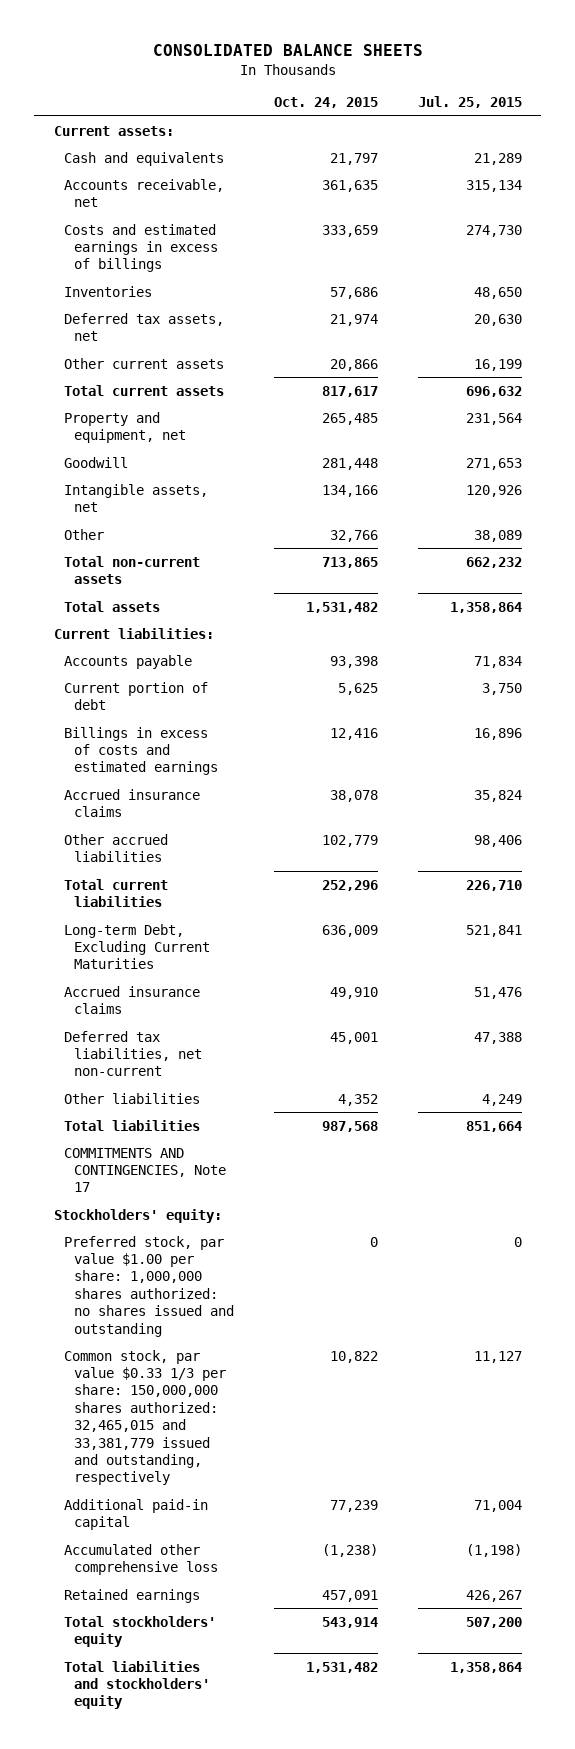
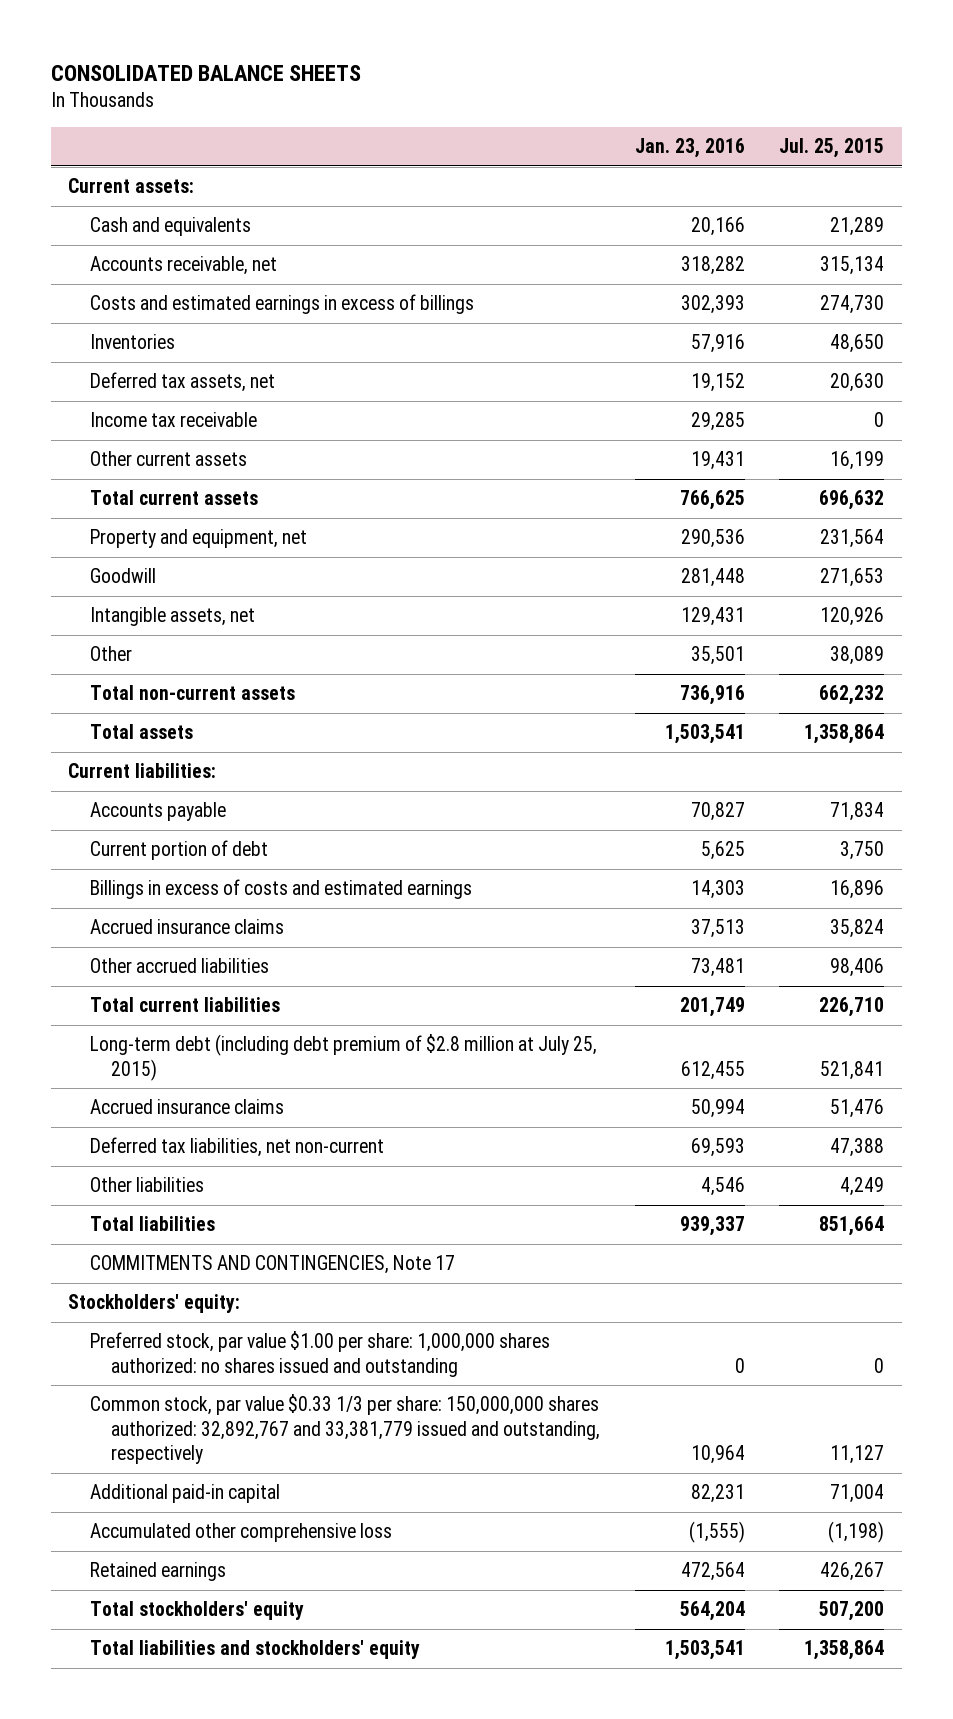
- | Oct. 24, 2015 | Jul. 25, 2015
+ | Jan. 23, 2016 | Jul. 25, 2015
+ Income tax receivable | 29,285 | 0
- Long-term Debt, Excluding Current Maturities | 636,009 | 521,841
+ Long-term debt (including debt premium of $2.8 million at July 25, 2015) | 612,455 | 521,841
- Common stock, par value $0.33 1/3 per share: 150,000,000 shares authorized: 32,465,015 and 33,381,779 issued and outstanding, respectively | 10,822 | 11,127
+ Common stock, par value $0.33 1/3 per share: 150,000,000 shares authorized: 32,892,767 and 33,381,779 issued and outstanding, respectively | 10,964 | 11,127

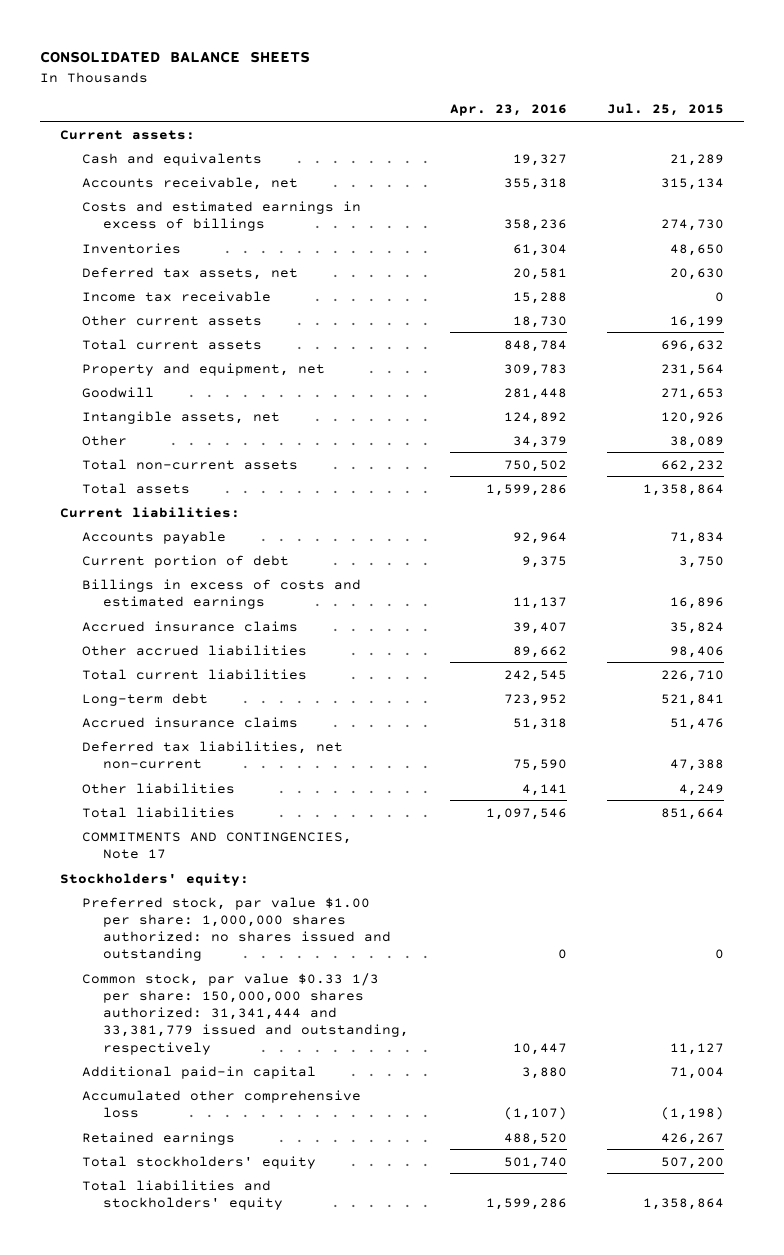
- | Jan. 23, 2016 | Jul. 25, 2015
+ | Apr. 23, 2016 | Jul. 25, 2015
- Long-term debt (including debt premium of $2.8 million at July 25, 2015) | 612,455 | 521,841
+ Long-term debt | 723,952 | 521,841
- Common stock, par value $0.33 1/3 per share: 150,000,000 shares authorized: 32,892,767 and 33,381,779 issued and outstanding, respectively | 10,964 | 11,127
+ Common stock, par value $0.33 1/3 per share: 150,000,000 shares authorized: 31,341,444 and 33,381,779 issued and outstanding, respectively | 10,447 | 11,127

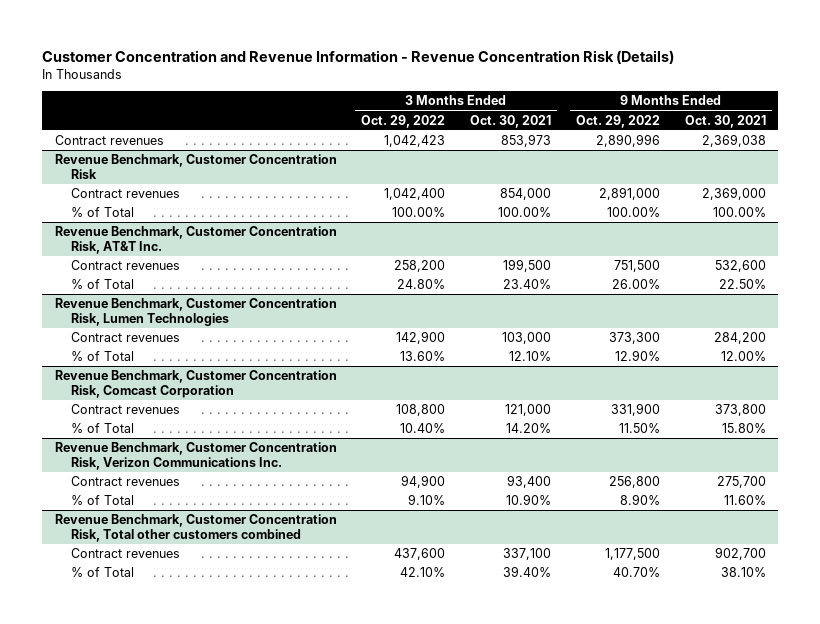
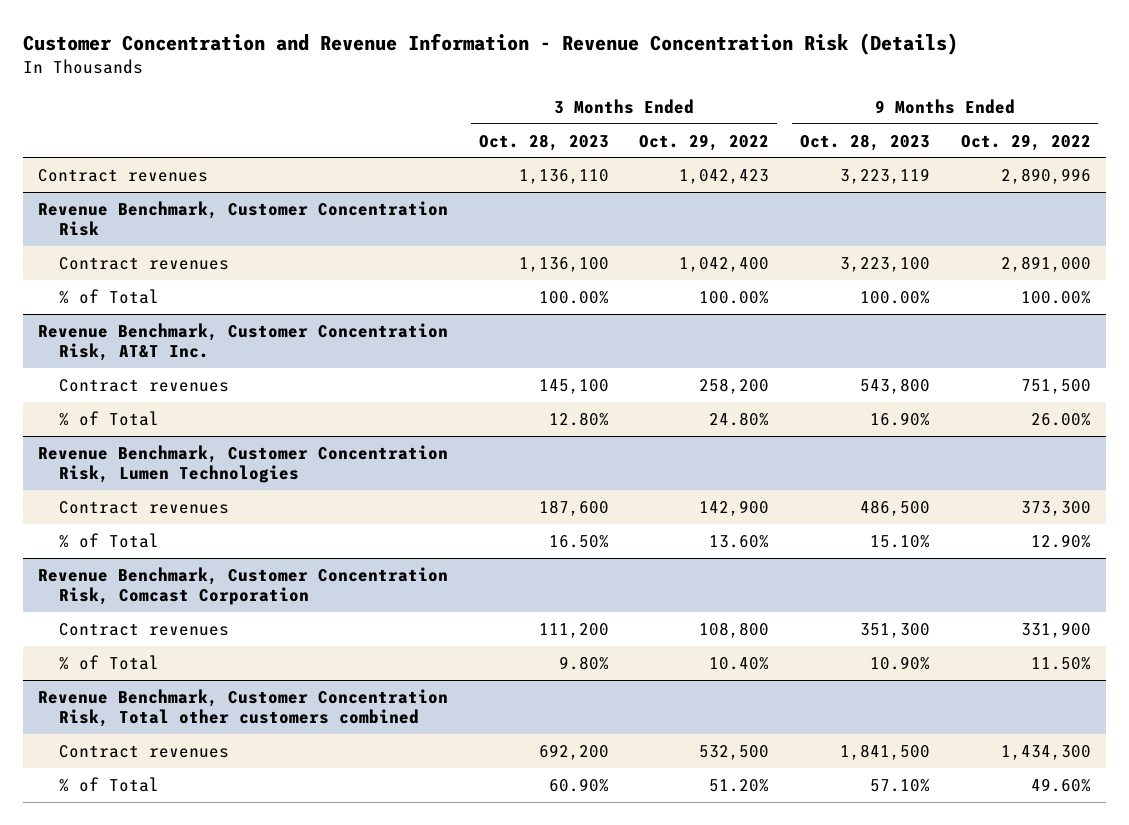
- | 3 Months Ended Oct. 29, 2022 | 3 Months Ended Oct. 30, 2021 | 9 Months Ended Oct. 29, 2022 | 9 Months Ended Oct. 30, 2021
+ | 3 Months Ended Oct. 28, 2023 | 3 Months Ended Oct. 29, 2022 | 9 Months Ended Oct. 28, 2023 | 9 Months Ended Oct. 29, 2022
- Revenue Benchmark, Customer Concentration Risk, Verizon Communications Inc.
- Contract revenues | 94,900 | 93,400 | 256,800 | 275,700
- % of Total | 9.10% | 10.90% | 8.90% | 11.60%
@ Revenue Benchmark, Customer Concentration Risk, Total other customers combined
- Contract revenues | 437,600 | 337,100 | 1,177,500 | 902,700
- % of Total | 42.10% | 39.40% | 40.70% | 38.10%
+ Contract revenues | 692,200 | 532,500 | 1,841,500 | 1,434,300
+ % of Total | 60.90% | 51.20% | 57.10% | 49.60%

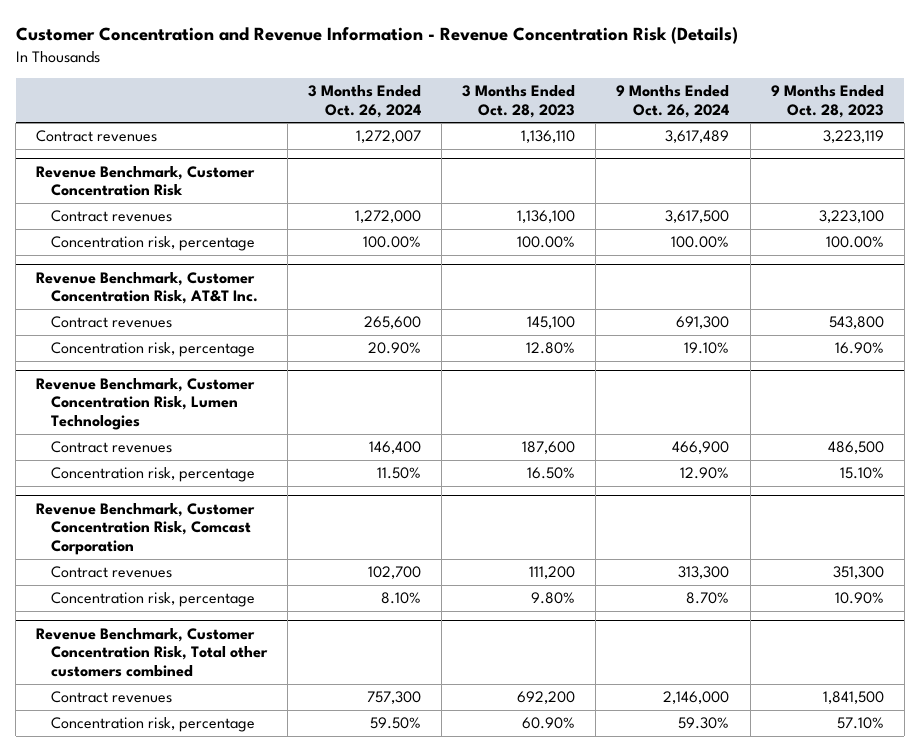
- | 3 Months Ended Oct. 28, 2023 | 3 Months Ended Oct. 29, 2022 | 9 Months Ended Oct. 28, 2023 | 9 Months Ended Oct. 29, 2022
+ | 3 Months Ended Oct. 26, 2024 | 3 Months Ended Oct. 28, 2023 | 9 Months Ended Oct. 26, 2024 | 9 Months Ended Oct. 28, 2023
@ Revenue Benchmark, Customer Concentration Risk
- % of Total | 100.00% | 100.00% | 100.00% | 100.00%
+ Concentration risk, percentage | 100.00% | 100.00% | 100.00% | 100.00%
@ Revenue Benchmark, Customer Concentration Risk, AT&T Inc.
- % of Total | 12.80% | 24.80% | 16.90% | 26.00%
+ Concentration risk, percentage | 20.90% | 12.80% | 19.10% | 16.90%
@ Revenue Benchmark, Customer Concentration Risk, Lumen Technologies
- % of Total | 16.50% | 13.60% | 15.10% | 12.90%
+ Concentration risk, percentage | 11.50% | 16.50% | 12.90% | 15.10%
@ Revenue Benchmark, Customer Concentration Risk, Comcast Corporation
- % of Total | 9.80% | 10.40% | 10.90% | 11.50%
+ Concentration risk, percentage | 8.10% | 9.80% | 8.70% | 10.90%
@ Revenue Benchmark, Customer Concentration Risk, Total other customers combined
- % of Total | 60.90% | 51.20% | 57.10% | 49.60%
+ Concentration risk, percentage | 59.50% | 60.90% | 59.30% | 57.10%

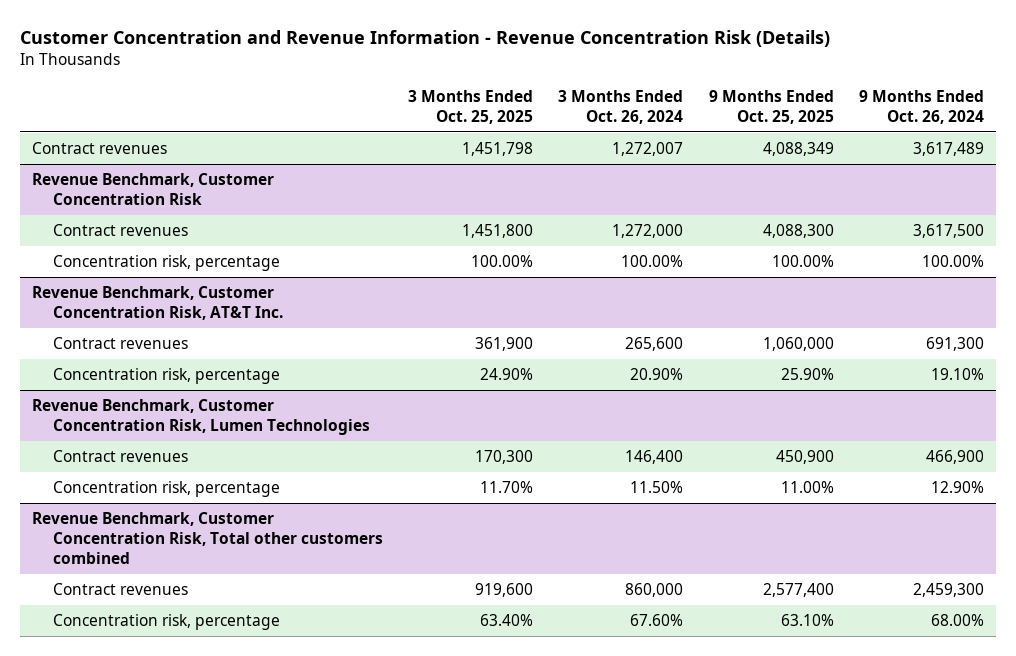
- | 3 Months Ended Oct. 26, 2024 | 3 Months Ended Oct. 28, 2023 | 9 Months Ended Oct. 26, 2024 | 9 Months Ended Oct. 28, 2023
+ | 3 Months Ended Oct. 25, 2025 | 3 Months Ended Oct. 26, 2024 | 9 Months Ended Oct. 25, 2025 | 9 Months Ended Oct. 26, 2024
- Revenue Benchmark, Customer Concentration Risk, Comcast Corporation
- Contract revenues | 102,700 | 111,200 | 313,300 | 351,300
- Concentration risk, percentage | 8.10% | 9.80% | 8.70% | 10.90%
@ Revenue Benchmark, Customer Concentration Risk, Total other customers combined
- Contract revenues | 757,300 | 692,200 | 2,146,000 | 1,841,500
- Concentration risk, percentage | 59.50% | 60.90% | 59.30% | 57.10%
+ Contract revenues | 919,600 | 860,000 | 2,577,400 | 2,459,300
+ Concentration risk, percentage | 63.40% | 67.60% | 63.10% | 68.00%

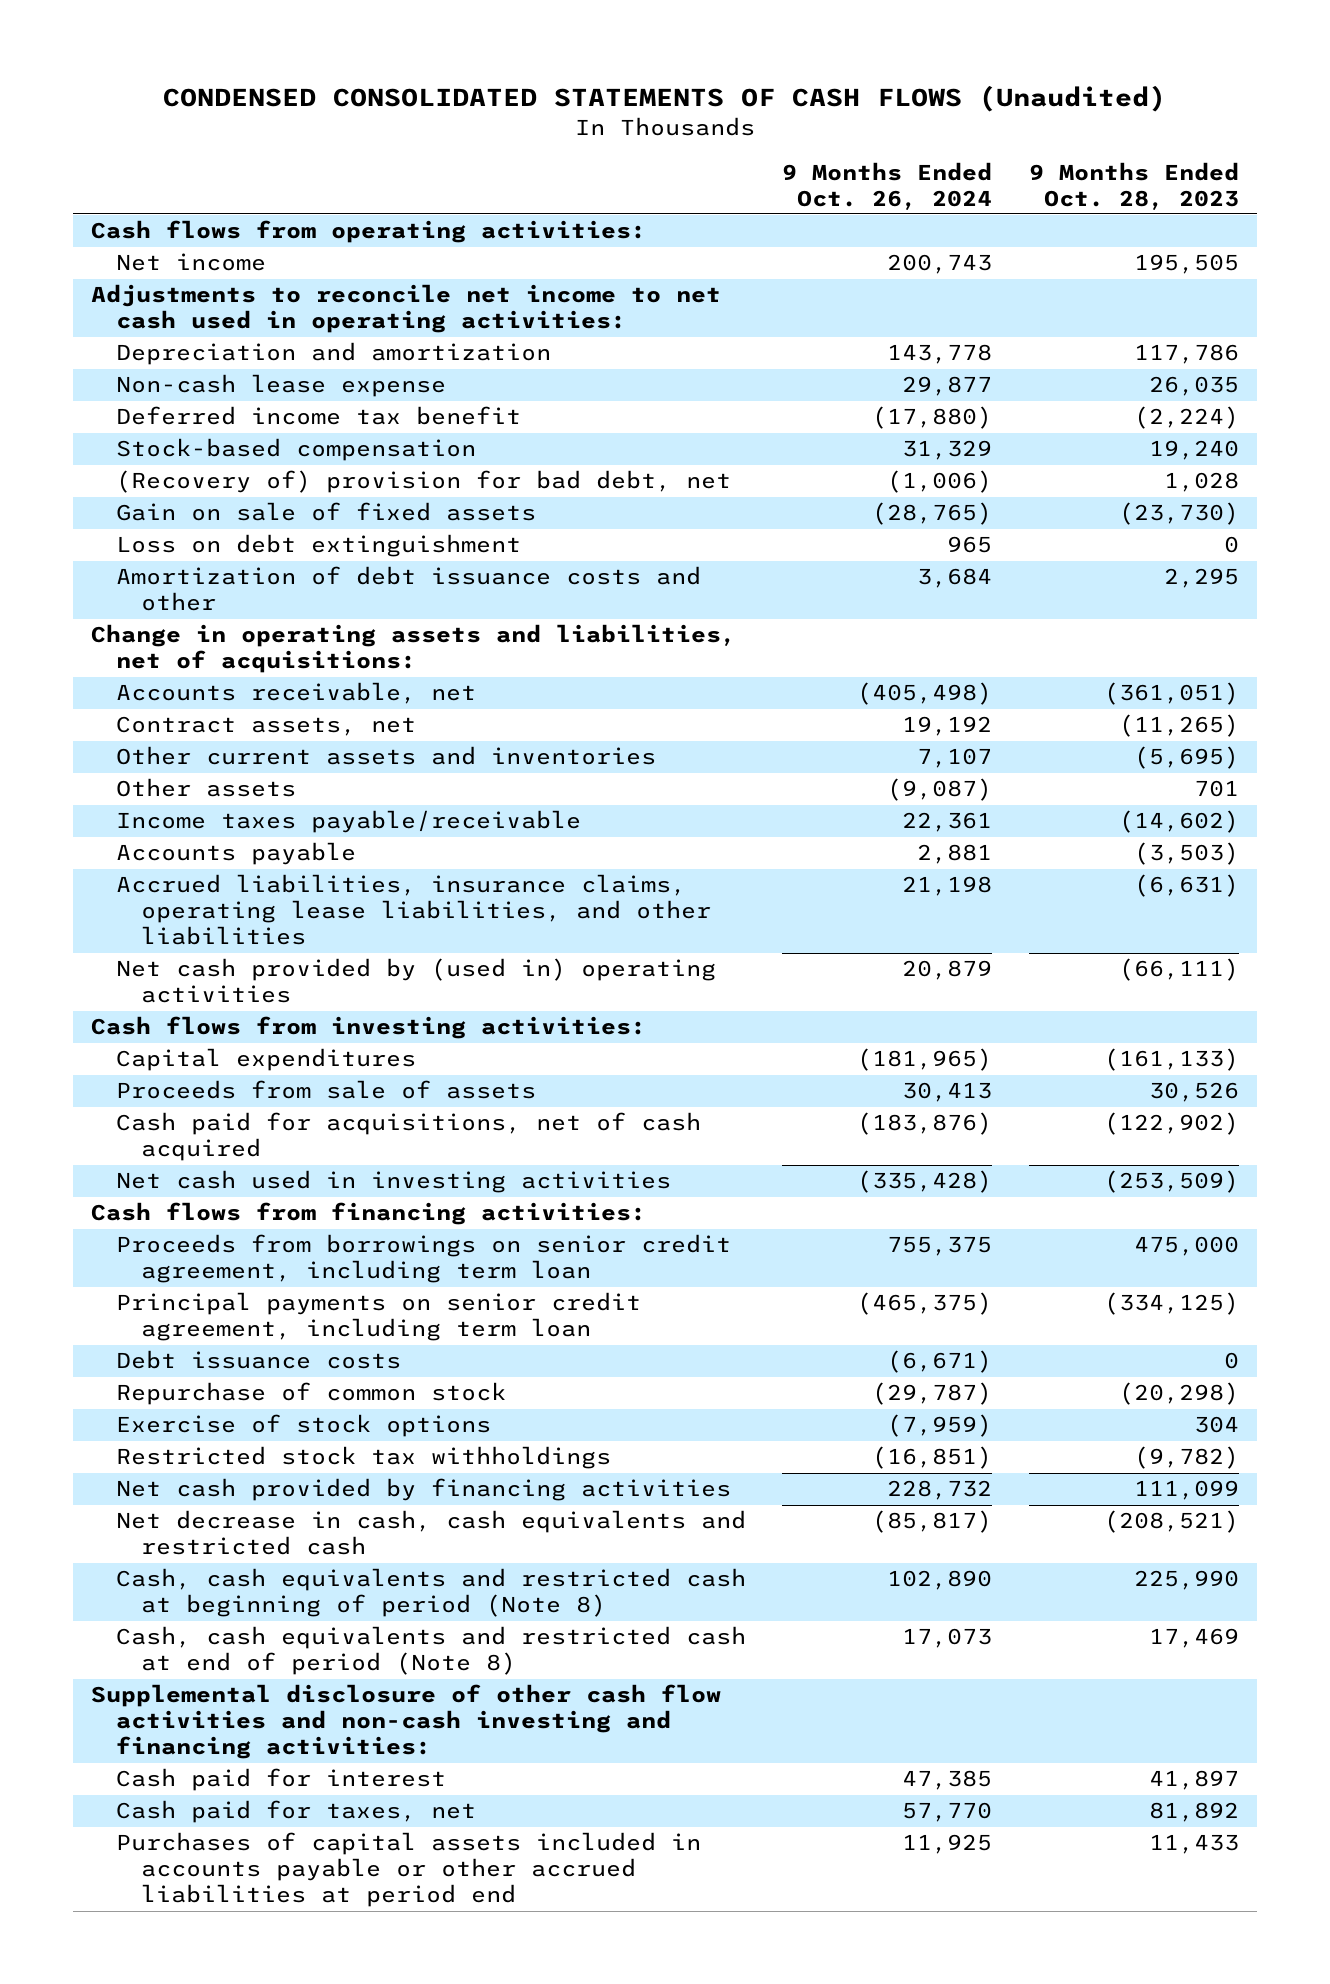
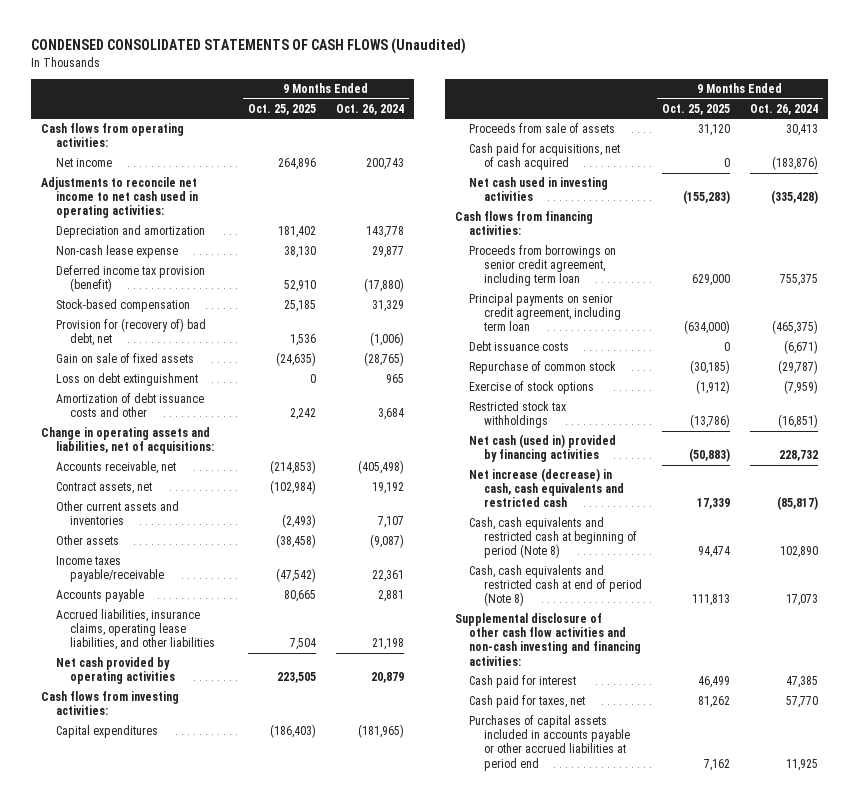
- | 9 Months Ended Oct. 26, 2024 | 9 Months Ended Oct. 28, 2023
+ | 9 Months Ended Oct. 25, 2025 | 9 Months Ended Oct. 26, 2024
- Deferred income tax benefit | (17,880) | (2,224)
+ Deferred income tax provision (benefit) | 52,910 | (17,880)
- (Recovery of) provision for bad debt, net | (1,006) | 1,028
+ Provision for (recovery of) bad debt, net | 1,536 | (1,006)
- Net cash provided by (used in) operating activities | 20,879 | (66,111)
+ Net cash provided by operating activities | 223,505 | 20,879
- Net cash provided by financing activities | 228,732 | 111,099
- Net decrease in cash, cash equivalents and restricted cash | (85,817) | (208,521)
+ Net cash (used in) provided by financing activities | (50,883) | 228,732
+ Net increase (decrease) in cash, cash equivalents and restricted cash | 17,339 | (85,817)

